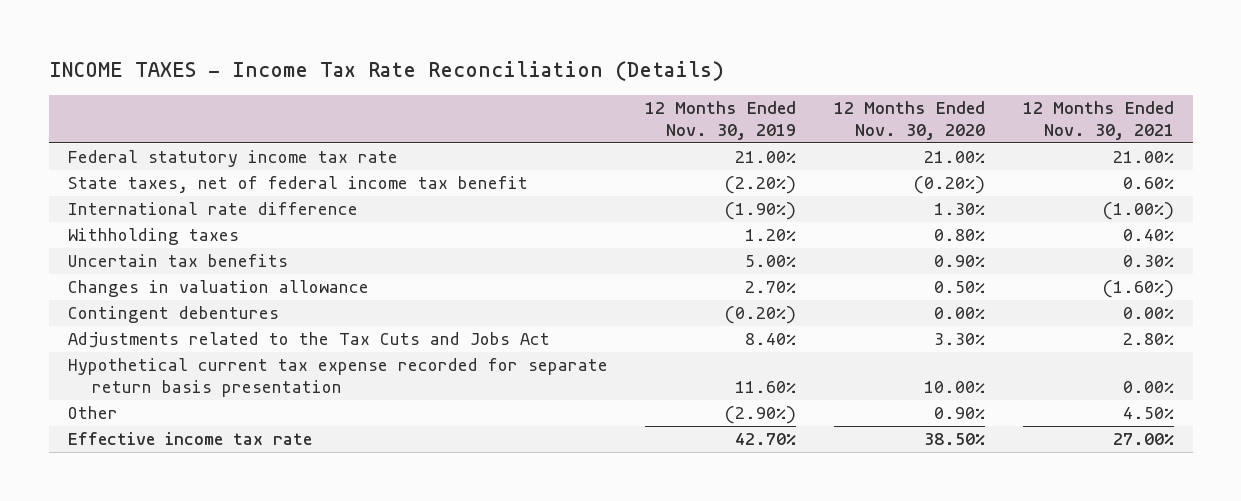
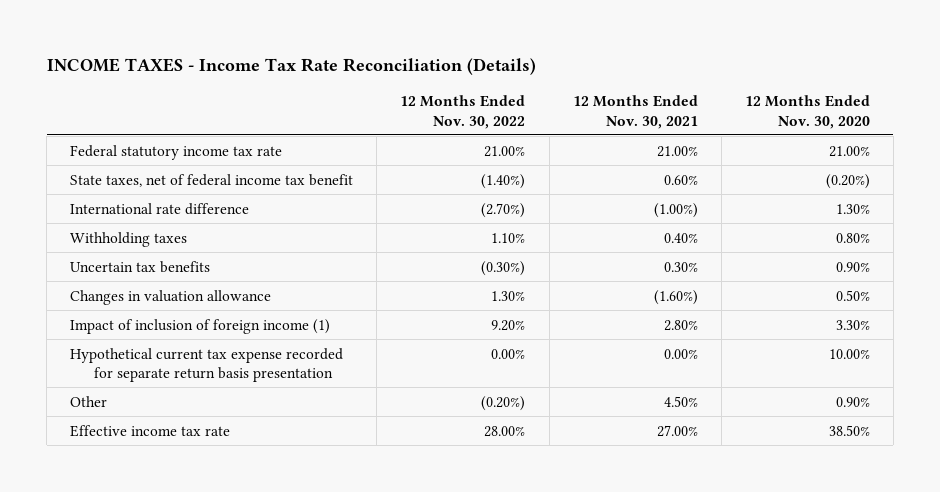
- | 12 Months Ended Nov. 30, 2019 | 12 Months Ended Nov. 30, 2020 | 12 Months Ended Nov. 30, 2021
+ | 12 Months Ended Nov. 30, 2022 | 12 Months Ended Nov. 30, 2021 | 12 Months Ended Nov. 30, 2020
- Contingent debentures | (0.20%) | 0.00% | 0.00%
- Adjustments related to the Tax Cuts and Jobs Act | 8.40% | 3.30% | 2.80%
+ Impact of inclusion of foreign income (1) | 9.20% | 2.80% | 3.30%

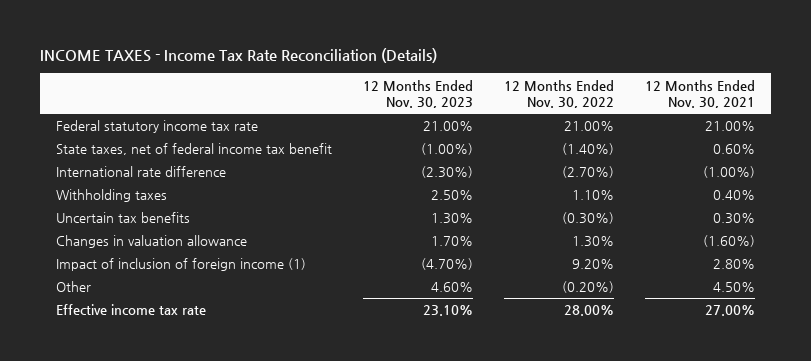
- | 12 Months Ended Nov. 30, 2022 | 12 Months Ended Nov. 30, 2021 | 12 Months Ended Nov. 30, 2020
+ | 12 Months Ended Nov. 30, 2023 | 12 Months Ended Nov. 30, 2022 | 12 Months Ended Nov. 30, 2021
- Hypothetical current tax expense recorded for separate return basis presentation | 0.00% | 0.00% | 10.00%

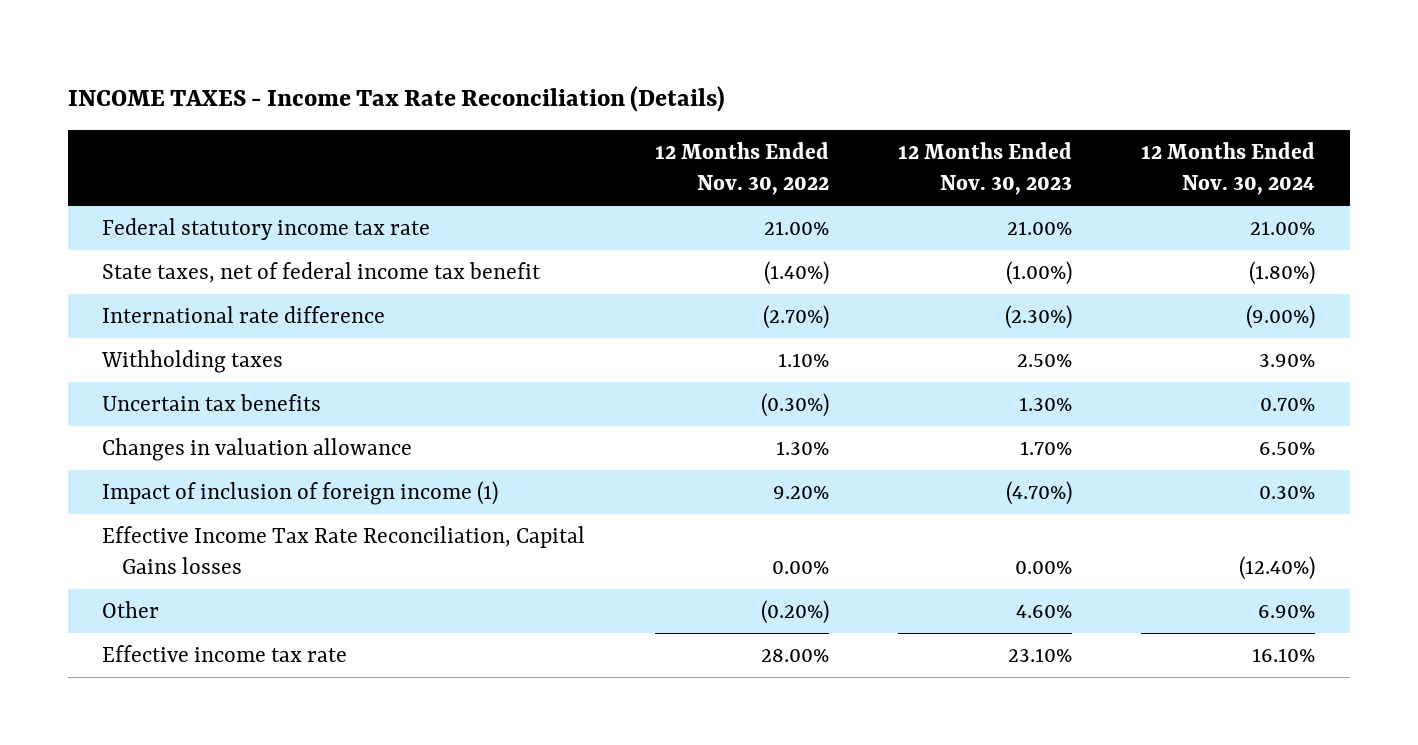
- | 12 Months Ended Nov. 30, 2023 | 12 Months Ended Nov. 30, 2022 | 12 Months Ended Nov. 30, 2021
+ | 12 Months Ended Nov. 30, 2022 | 12 Months Ended Nov. 30, 2023 | 12 Months Ended Nov. 30, 2024
+ Effective Income Tax Rate Reconciliation, Capital Gains losses | 0.00% | 0.00% | (12.40%)

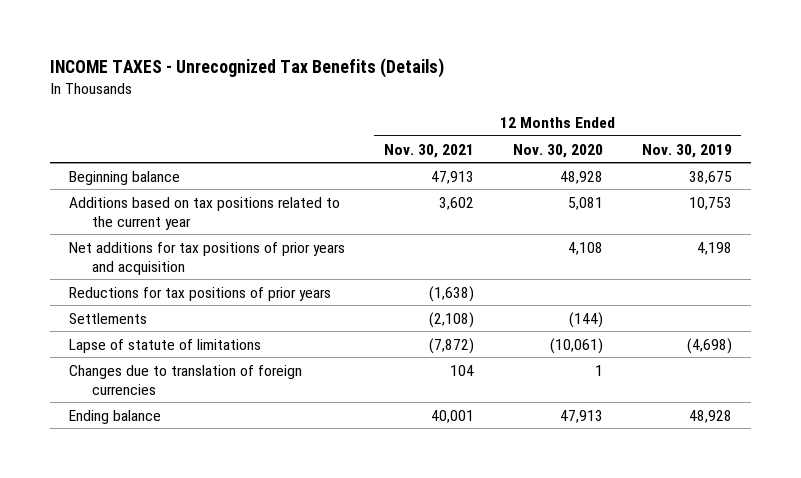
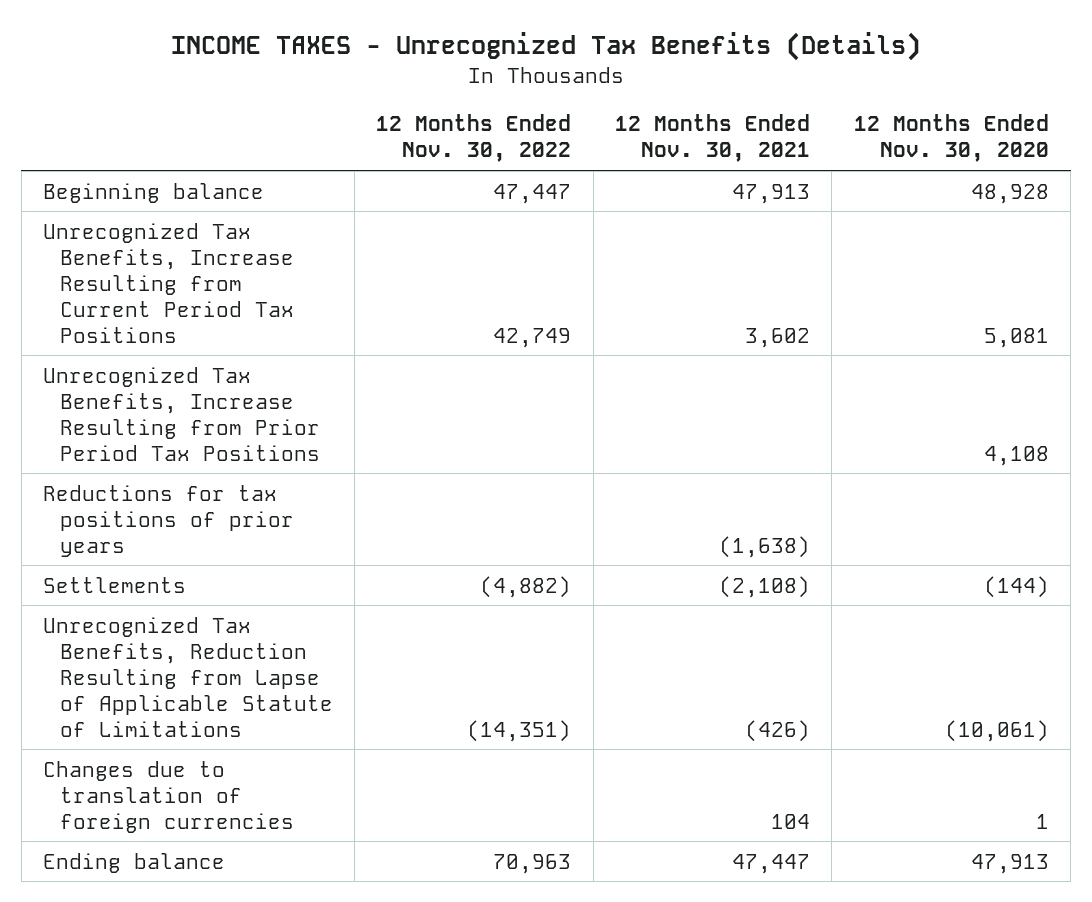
- | 12 Months Ended Nov. 30, 2021 | 12 Months Ended Nov. 30, 2020 | 12 Months Ended Nov. 30, 2019
+ | 12 Months Ended Nov. 30, 2022 | 12 Months Ended Nov. 30, 2021 | 12 Months Ended Nov. 30, 2020
- Additions based on tax positions related to the current year | 3,602 | 5,081 | 10,753
- Net additions for tax positions of prior years and acquisition | | 4,108 | 4,198
+ Unrecognized Tax Benefits, Increase Resulting from Current Period Tax Positions | 42,749 | 3,602 | 5,081
+ Unrecognized Tax Benefits, Increase Resulting from Prior Period Tax Positions | | | 4,108
- Lapse of statute of limitations | (7,872) | (10,061) | (4,698)
+ Unrecognized Tax Benefits, Reduction Resulting from Lapse of Applicable Statute of Limitations | (14,351) | (426) | (10,061)
- Ending balance | 40,001 | 47,913 | 48,928
+ Ending balance | 70,963 | 47,447 | 47,913

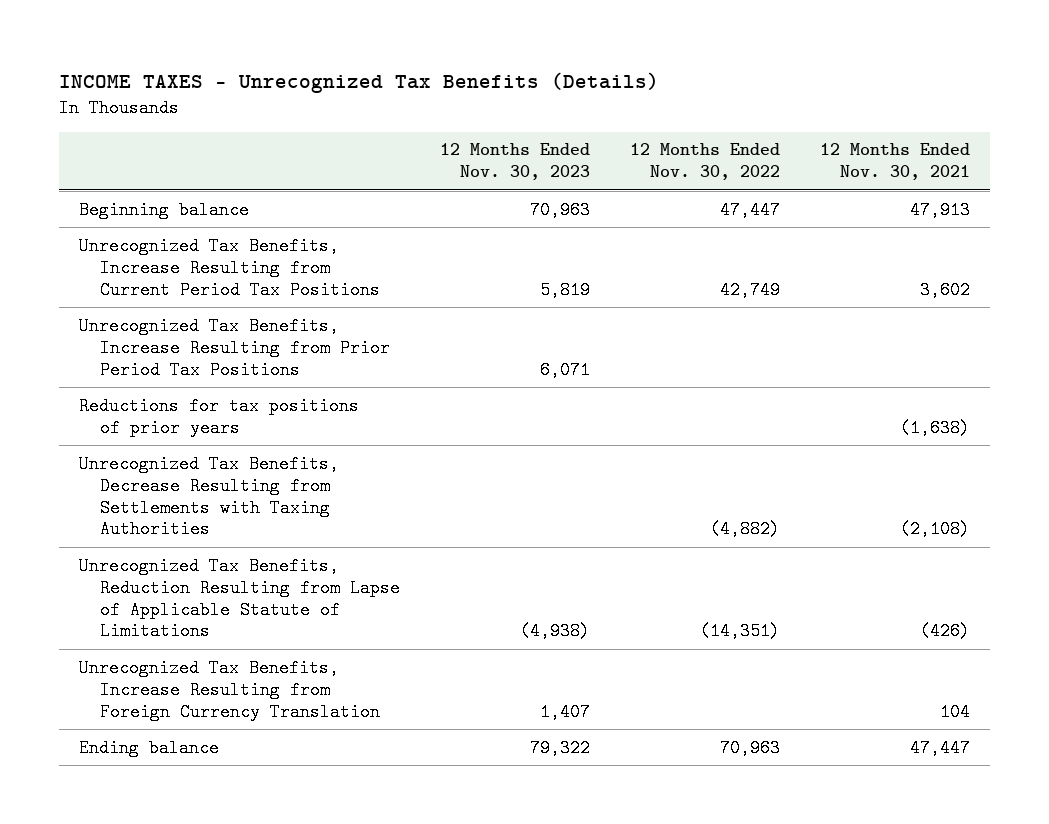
- | 12 Months Ended Nov. 30, 2022 | 12 Months Ended Nov. 30, 2021 | 12 Months Ended Nov. 30, 2020
+ | 12 Months Ended Nov. 30, 2023 | 12 Months Ended Nov. 30, 2022 | 12 Months Ended Nov. 30, 2021
- Settlements | (4,882) | (2,108) | (144)
+ Unrecognized Tax Benefits, Decrease Resulting from Settlements with Taxing Authorities | | (4,882) | (2,108)
- Changes due to translation of foreign currencies | | 104 | 1
+ Unrecognized Tax Benefits, Increase Resulting from Foreign Currency Translation | 1,407 | | 104

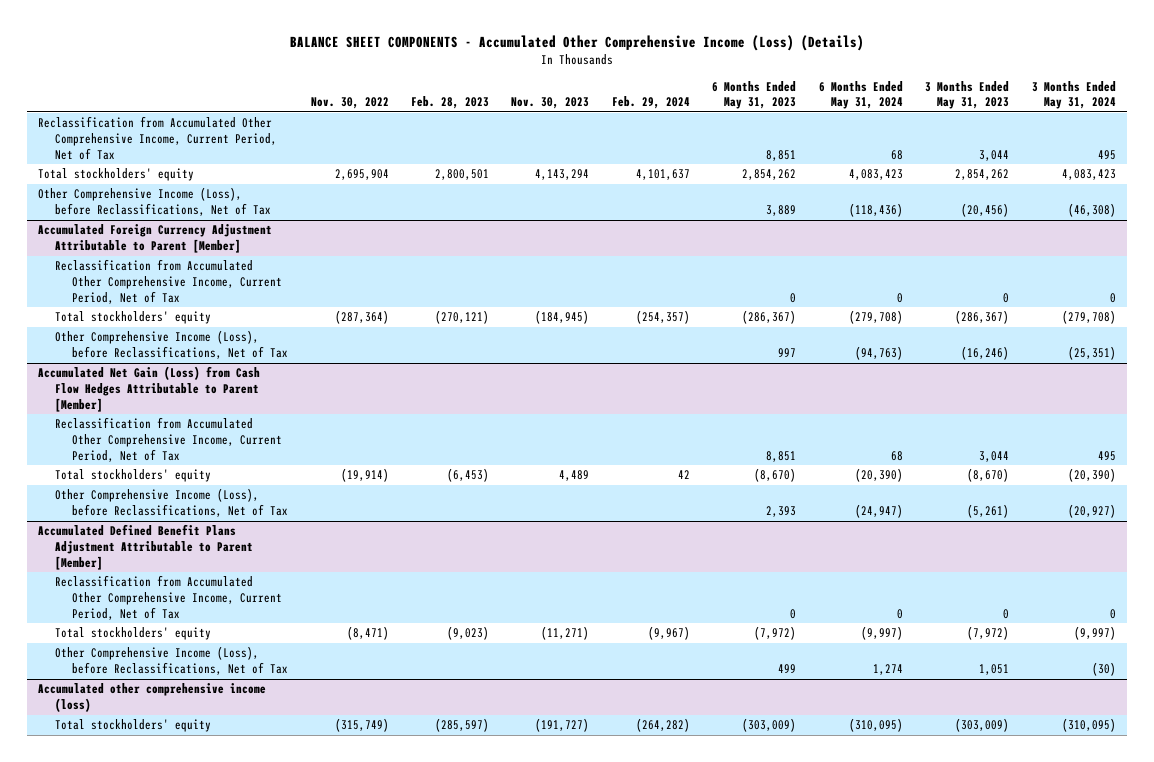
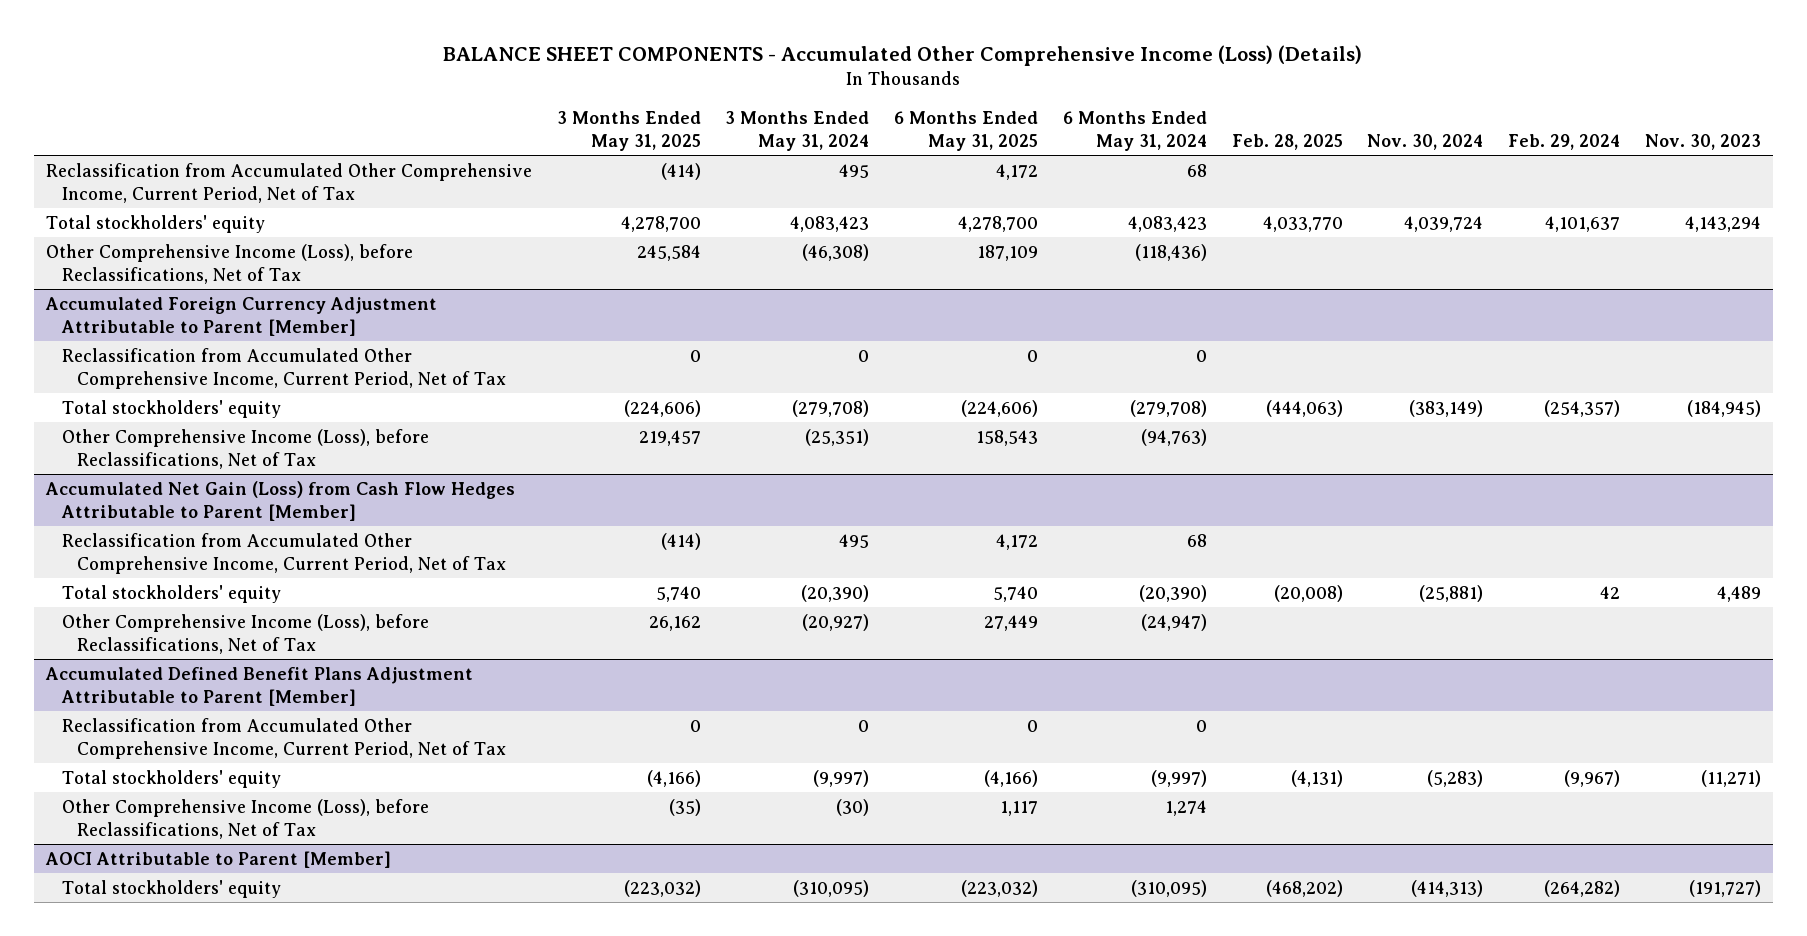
- | Nov. 30, 2022 | Feb. 28, 2023 | Nov. 30, 2023 | Feb. 29, 2024 | 6 Months Ended May 31, 2023 | 6 Months Ended May 31, 2024 | 3 Months Ended May 31, 2023 | 3 Months Ended May 31, 2024
+ | 3 Months Ended May 31, 2025 | 3 Months Ended May 31, 2024 | 6 Months Ended May 31, 2025 | 6 Months Ended May 31, 2024 | Feb. 28, 2025 | Nov. 30, 2024 | Feb. 29, 2024 | Nov. 30, 2023
- Accumulated other comprehensive income (loss)
+ AOCI Attributable to Parent [Member]

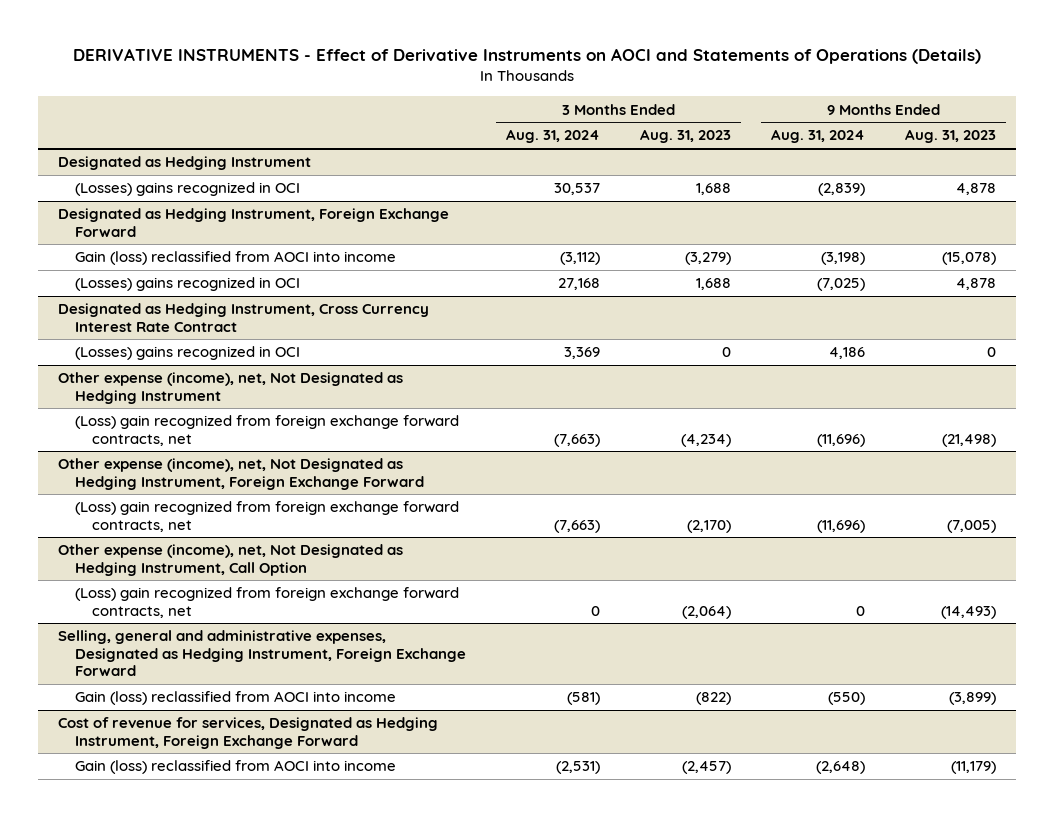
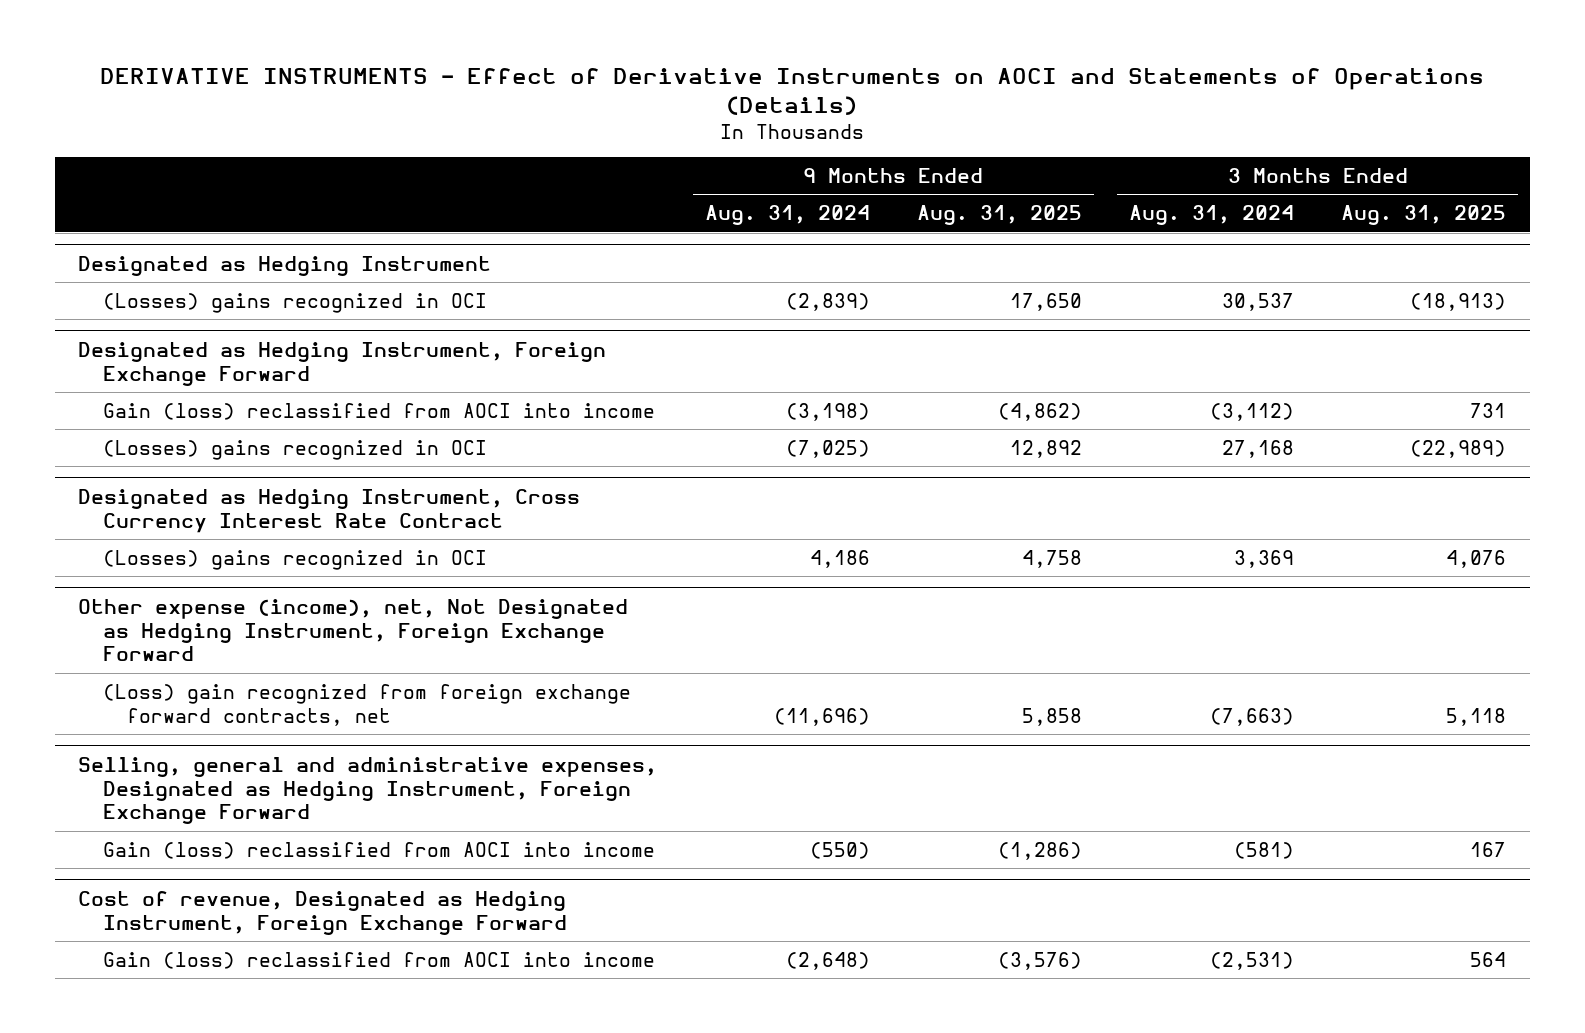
- | 3 Months Ended Aug. 31, 2024 | 3 Months Ended Aug. 31, 2023 | 9 Months Ended Aug. 31, 2024 | 9 Months Ended Aug. 31, 2023
+ | 9 Months Ended Aug. 31, 2024 | 9 Months Ended Aug. 31, 2025 | 3 Months Ended Aug. 31, 2024 | 3 Months Ended Aug. 31, 2025
- Other expense (income), net, Not Designated as Hedging Instrument
- (Loss) gain recognized from foreign exchange forward contracts, net | (7,663) | (4,234) | (11,696) | (21,498)
- Other expense (income), net, Not Designated as Hedging Instrument, Call Option
- (Loss) gain recognized from foreign exchange forward contracts, net | 0 | (2,064) | 0 | (14,493)
- Cost of revenue for services, Designated as Hedging Instrument, Foreign Exchange Forward
+ Cost of revenue, Designated as Hedging Instrument, Foreign Exchange Forward

